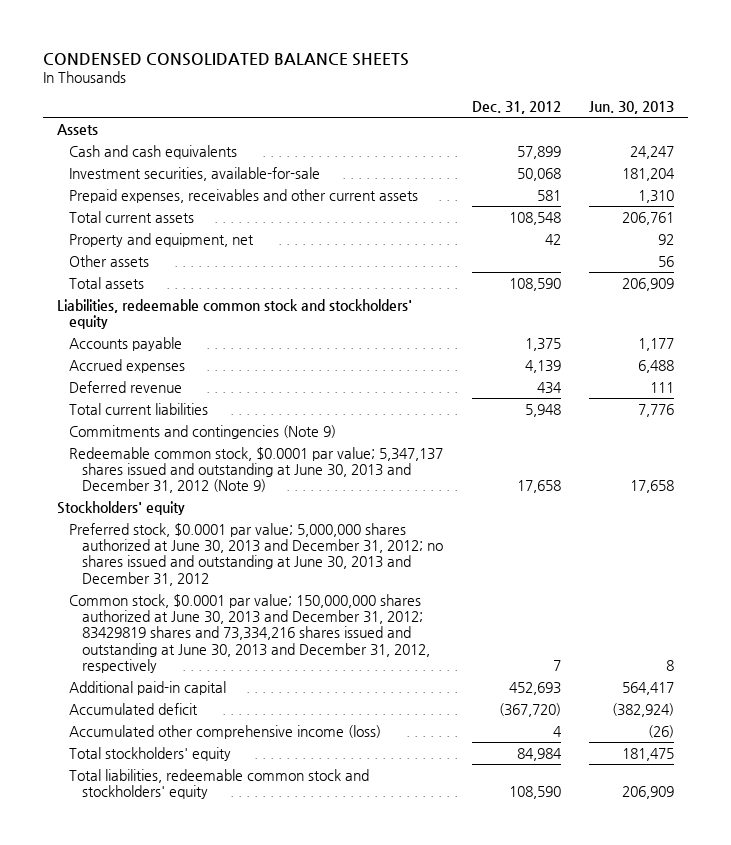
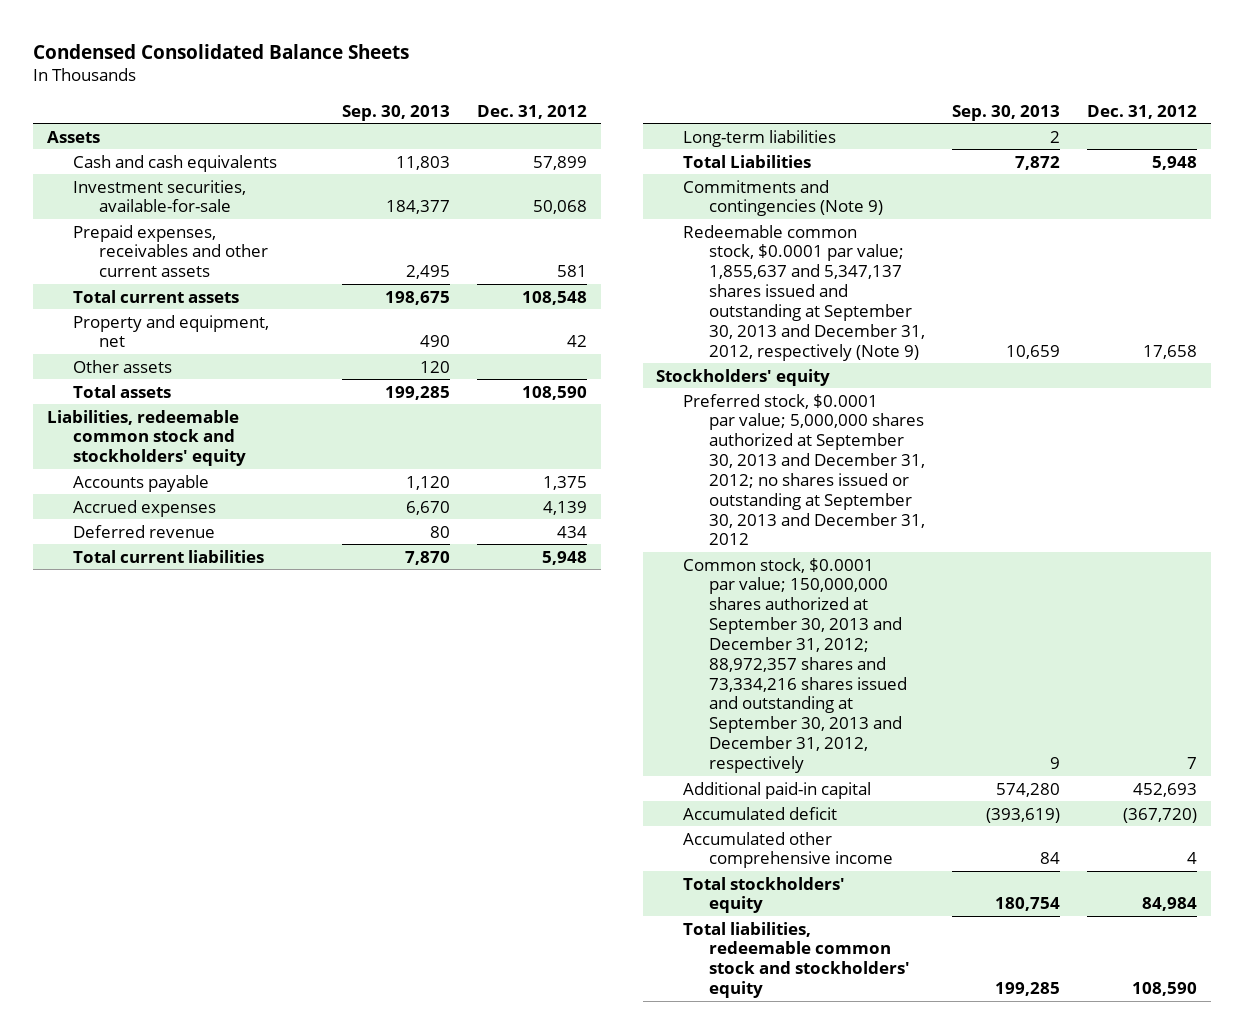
- CONDENSED CONSOLIDATED BALANCE SHEETS
+ Condensed Consolidated Balance Sheets
- | Dec. 31, 2012 | Jun. 30, 2013
+ | Sep. 30, 2013 | Dec. 31, 2012
+ Long-term liabilities | 2 |
+ Total Liabilities | 7,872 | 5,948
- Redeemable common stock, $0.0001 par value; 5,347,137 shares issued and outstanding at June 30, 2013 and December 31, 2012 (Note 9) | 17,658 | 17,658
+ Redeemable common stock, $0.0001 par value; 1,855,637 and 5,347,137 shares issued and outstanding at September 30, 2013 and December 31, 2012, respectively (Note 9) | 10,659 | 17,658
- Preferred stock, $0.0001 par value; 5,000,000 shares authorized at June 30, 2013 and December 31, 2012; no shares issued and outstanding at June 30, 2013 and December 31, 2012
- Common stock, $0.0001 par value; 150,000,000 shares authorized at June 30, 2013 and December 31, 2012; 83429819 shares and 73,334,216 shares issued and outstanding at June 30, 2013 and December 31, 2012, respectively | 7 | 8
+ Preferred stock, $0.0001 par value; 5,000,000 shares authorized at September 30, 2013 and December 31, 2012; no shares issued or outstanding at September 30, 2013 and December 31, 2012
+ Common stock, $0.0001 par value; 150,000,000 shares authorized at September 30, 2013 and December 31, 2012; 88,972,357 shares and 73,334,216 shares issued and outstanding at September 30, 2013 and December 31, 2012, respectively | 9 | 7
- Accumulated other comprehensive income (loss) | 4 | (26)
+ Accumulated other comprehensive income | 84 | 4

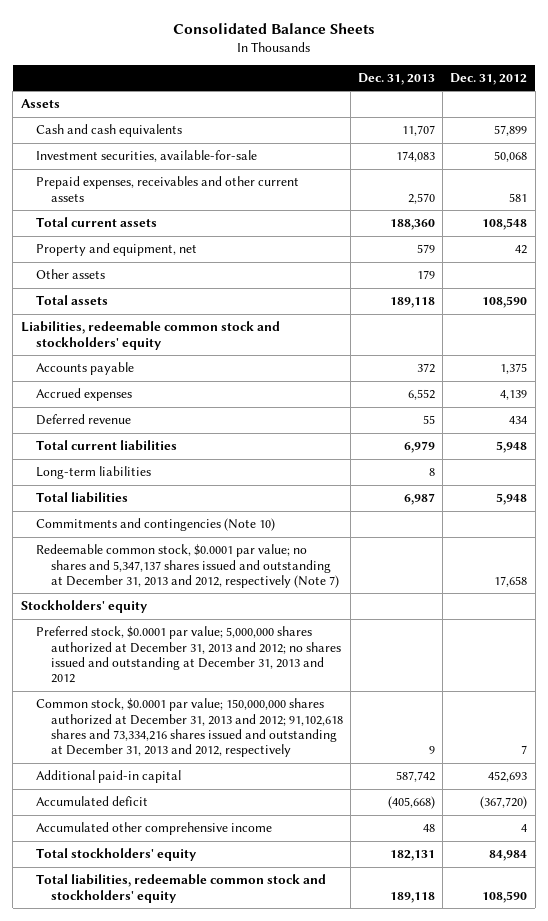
- Condensed Consolidated Balance Sheets
+ Consolidated Balance Sheets
- | Sep. 30, 2013 | Dec. 31, 2012
+ | Dec. 31, 2013 | Dec. 31, 2012
- Total Liabilities | 7,872 | 5,948
- Commitments and contingencies (Note 9)
- Redeemable common stock, $0.0001 par value; 1,855,637 and 5,347,137 shares issued and outstanding at September 30, 2013 and December 31, 2012, respectively (Note 9) | 10,659 | 17,658
+ Total liabilities | 6,987 | 5,948
+ Commitments and contingencies (Note 10)
+ Redeemable common stock, $0.0001 par value; no shares and 5,347,137 shares issued and outstanding at December 31, 2013 and 2012, respectively (Note 7) | | 17,658
- Preferred stock, $0.0001 par value; 5,000,000 shares authorized at September 30, 2013 and December 31, 2012; no shares issued or outstanding at September 30, 2013 and December 31, 2012
- Common stock, $0.0001 par value; 150,000,000 shares authorized at September 30, 2013 and December 31, 2012; 88,972,357 shares and 73,334,216 shares issued and outstanding at September 30, 2013 and December 31, 2012, respectively | 9 | 7
+ Preferred stock, $0.0001 par value; 5,000,000 shares authorized at December 31, 2013 and 2012; no shares issued and outstanding at December 31, 2013 and 2012
+ Common stock, $0.0001 par value; 150,000,000 shares authorized at December 31, 2013 and 2012; 91,102,618 shares and 73,334,216 shares issued and outstanding at December 31, 2013 and 2012, respectively | 9 | 7

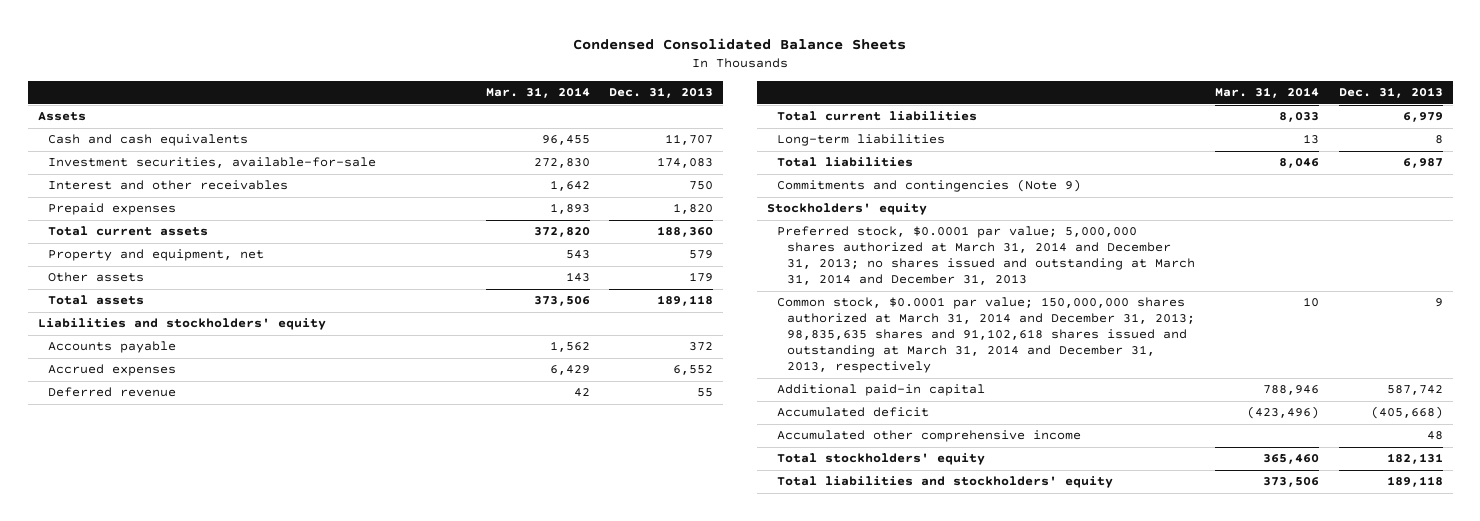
- Consolidated Balance Sheets
+ Condensed Consolidated Balance Sheets
- | Dec. 31, 2013 | Dec. 31, 2012
+ | Mar. 31, 2014 | Dec. 31, 2013
- Prepaid expenses, receivables and other current assets | 2,570 | 581
+ Interest and other receivables | 1,642 | 750
+ Prepaid expenses | 1,893 | 1,820
- Liabilities, redeemable common stock and stockholders' equity
+ Liabilities and stockholders' equity
- Commitments and contingencies (Note 10)
- Redeemable common stock, $0.0001 par value; no shares and 5,347,137 shares issued and outstanding at December 31, 2013 and 2012, respectively (Note 7) | | 17,658
+ Commitments and contingencies (Note 9)
- Preferred stock, $0.0001 par value; 5,000,000 shares authorized at December 31, 2013 and 2012; no shares issued and outstanding at December 31, 2013 and 2012
- Common stock, $0.0001 par value; 150,000,000 shares authorized at December 31, 2013 and 2012; 91,102,618 shares and 73,334,216 shares issued and outstanding at December 31, 2013 and 2012, respectively | 9 | 7
+ Preferred stock, $0.0001 par value; 5,000,000 shares authorized at March 31, 2014 and December 31, 2013; no shares issued and outstanding at March 31, 2014 and December 31, 2013
+ Common stock, $0.0001 par value; 150,000,000 shares authorized at March 31, 2014 and December 31, 2013; 98,835,635 shares and 91,102,618 shares issued and outstanding at March 31, 2014 and December 31, 2013, respectively | 10 | 9
- Total liabilities, redeemable common stock and stockholders' equity | 189,118 | 108,590
+ Total liabilities and stockholders' equity | 373,506 | 189,118

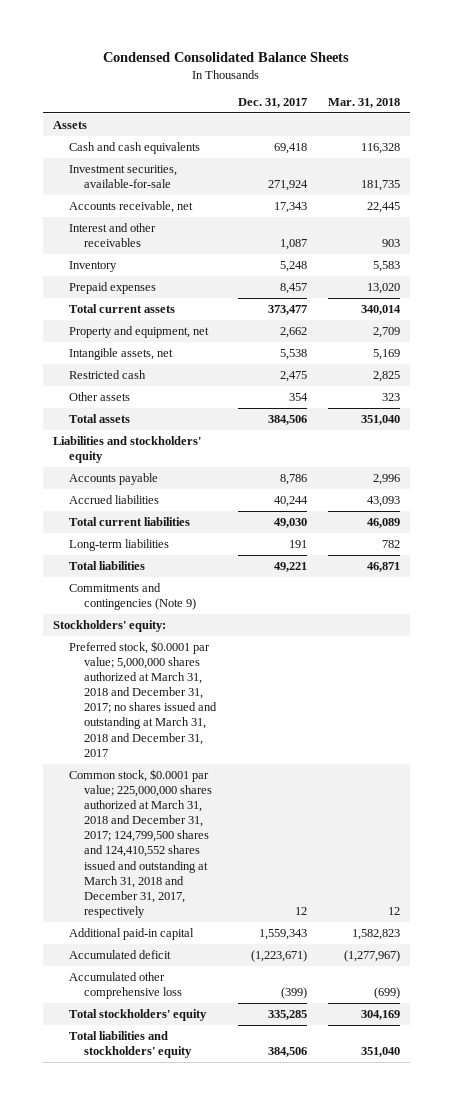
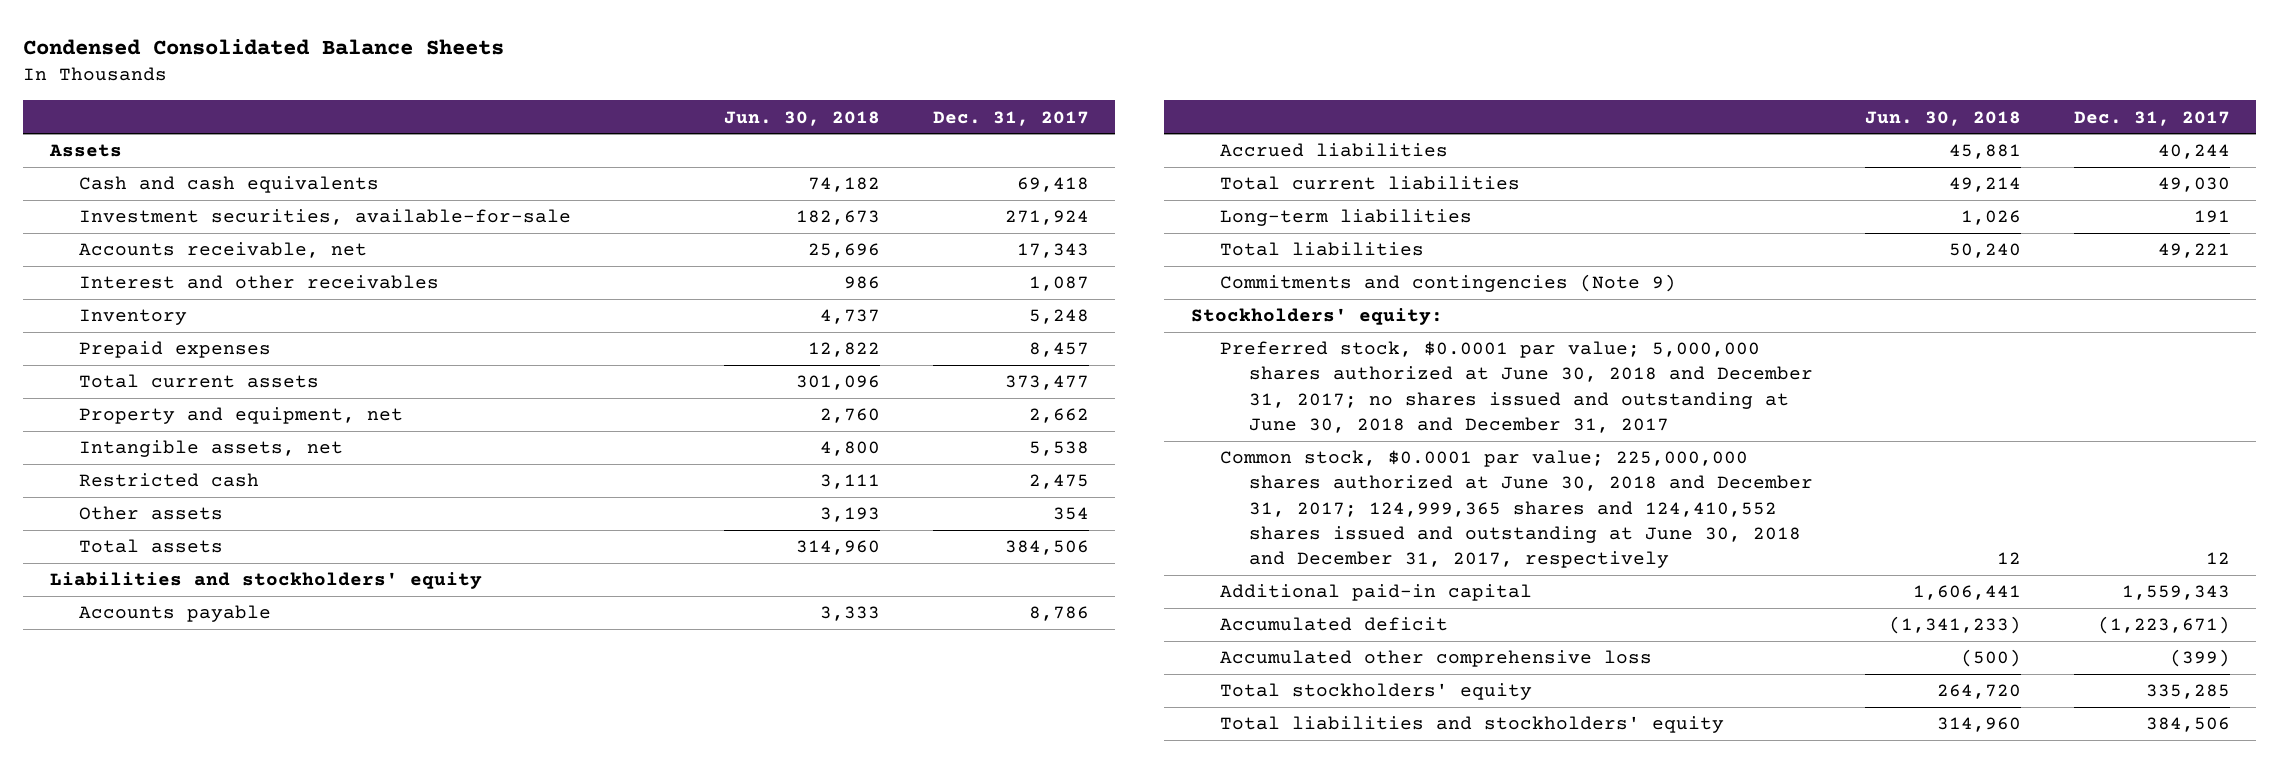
- | Dec. 31, 2017 | Mar. 31, 2018
+ | Jun. 30, 2018 | Dec. 31, 2017
- Preferred stock, $0.0001 par value; 5,000,000 shares authorized at March 31, 2018 and December 31, 2017; no shares issued and outstanding at March 31, 2018 and December 31, 2017
- Common stock, $0.0001 par value; 225,000,000 shares authorized at March 31, 2018 and December 31, 2017; 124,799,500 shares and 124,410,552 shares issued and outstanding at March 31, 2018 and December 31, 2017, respectively | 12 | 12
+ Preferred stock, $0.0001 par value; 5,000,000 shares authorized at June 30, 2018 and December 31, 2017; no shares issued and outstanding at June 30, 2018 and December 31, 2017
+ Common stock, $0.0001 par value; 225,000,000 shares authorized at June 30, 2018 and December 31, 2017; 124,999,365 shares and 124,410,552 shares issued and outstanding at June 30, 2018 and December 31, 2017, respectively | 12 | 12

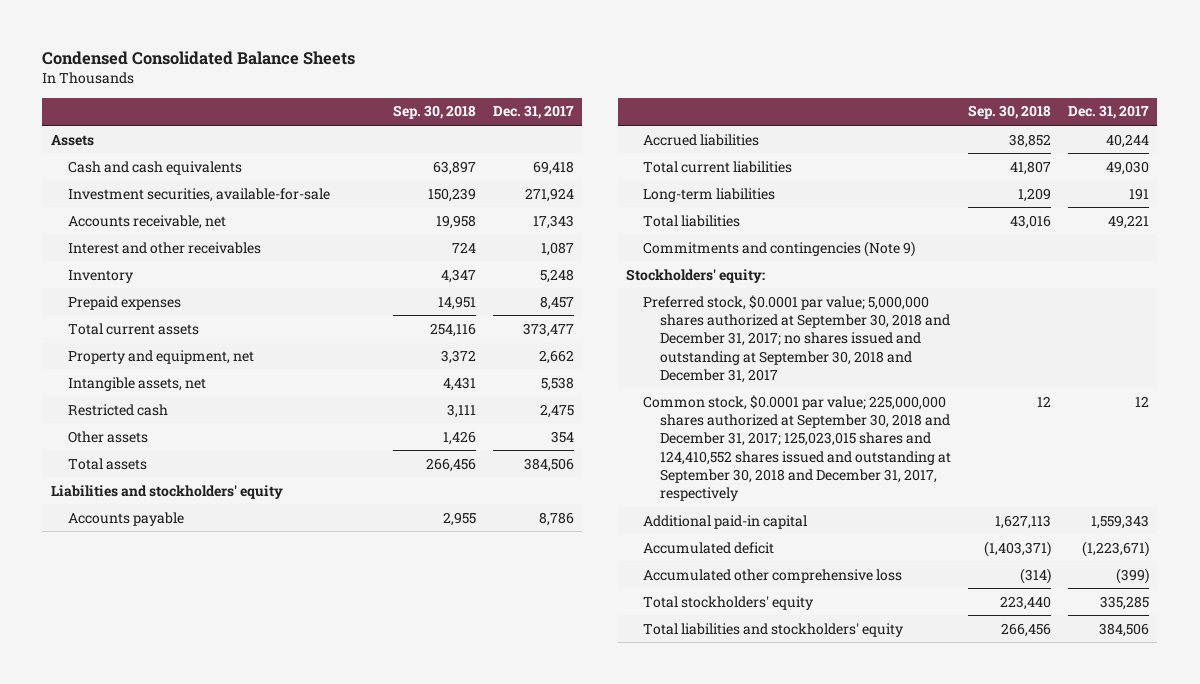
- | Jun. 30, 2018 | Dec. 31, 2017
+ | Sep. 30, 2018 | Dec. 31, 2017
- Preferred stock, $0.0001 par value; 5,000,000 shares authorized at June 30, 2018 and December 31, 2017; no shares issued and outstanding at June 30, 2018 and December 31, 2017
- Common stock, $0.0001 par value; 225,000,000 shares authorized at June 30, 2018 and December 31, 2017; 124,999,365 shares and 124,410,552 shares issued and outstanding at June 30, 2018 and December 31, 2017, respectively | 12 | 12
+ Preferred stock, $0.0001 par value; 5,000,000 shares authorized at September 30, 2018 and December 31, 2017; no shares issued and outstanding at September 30, 2018 and December 31, 2017
+ Common stock, $0.0001 par value; 225,000,000 shares authorized at September 30, 2018 and December 31, 2017; 125,023,015 shares and 124,410,552 shares issued and outstanding at September 30, 2018 and December 31, 2017, respectively | 12 | 12

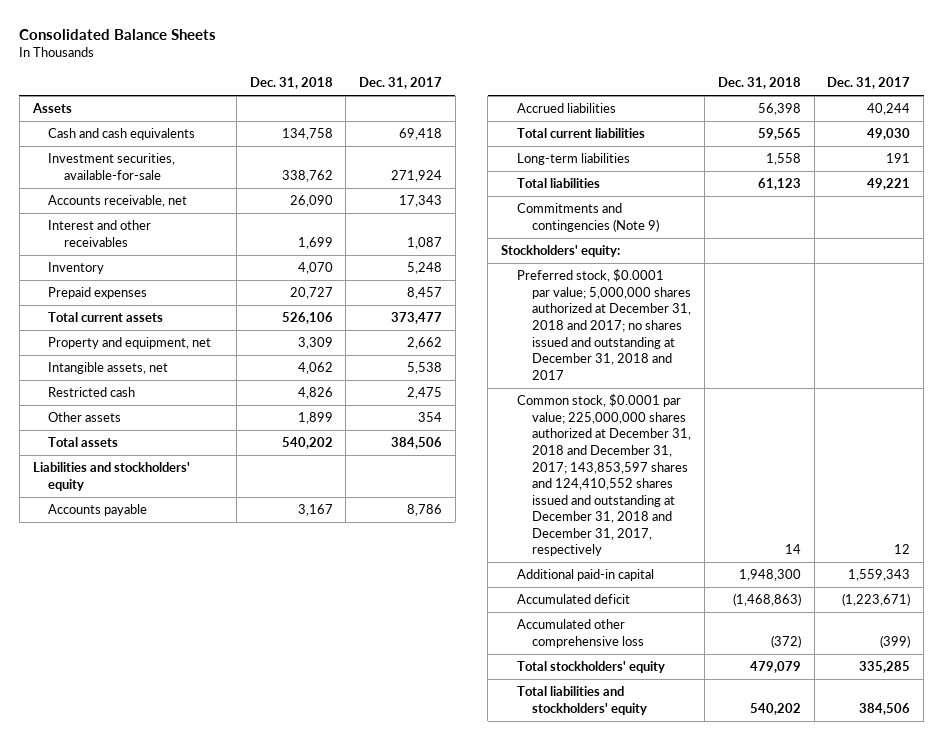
- Condensed Consolidated Balance Sheets
+ Consolidated Balance Sheets
- | Sep. 30, 2018 | Dec. 31, 2017
+ | Dec. 31, 2018 | Dec. 31, 2017
- Preferred stock, $0.0001 par value; 5,000,000 shares authorized at September 30, 2018 and December 31, 2017; no shares issued and outstanding at September 30, 2018 and December 31, 2017
- Common stock, $0.0001 par value; 225,000,000 shares authorized at September 30, 2018 and December 31, 2017; 125,023,015 shares and 124,410,552 shares issued and outstanding at September 30, 2018 and December 31, 2017, respectively | 12 | 12
+ Preferred stock, $0.0001 par value; 5,000,000 shares authorized at December 31, 2018 and 2017; no shares issued and outstanding at December 31, 2018 and 2017
+ Common stock, $0.0001 par value; 225,000,000 shares authorized at December 31, 2018 and December 31, 2017; 143,853,597 shares and 124,410,552 shares issued and outstanding at December 31, 2018 and December 31, 2017, respectively | 14 | 12

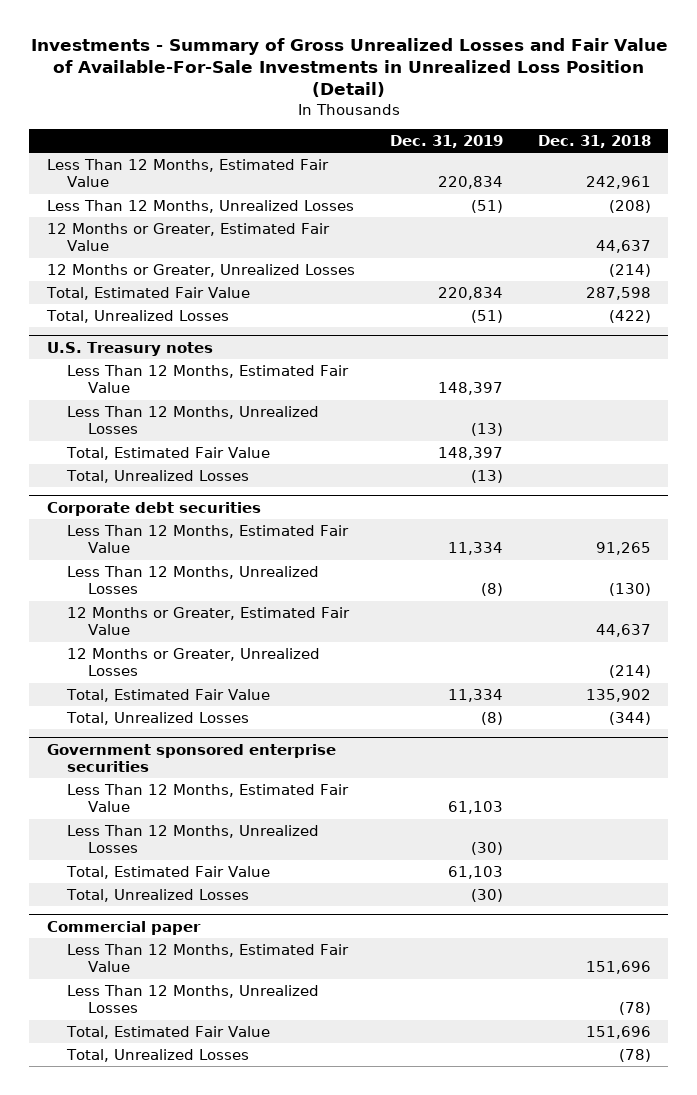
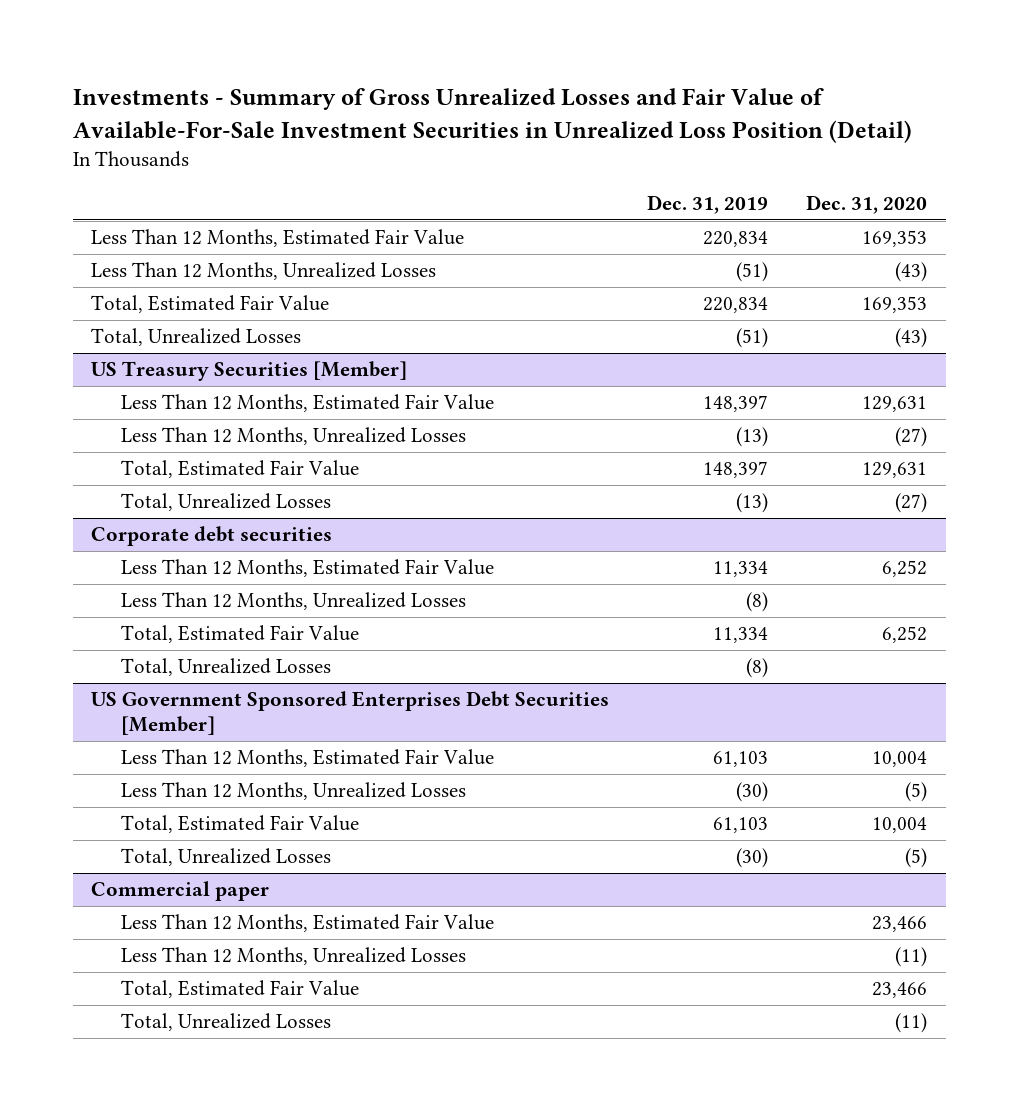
- Investments - Summary of Gross Unrealized Losses and Fair Value of Available-For-Sale Investments in Unrealized Loss Position (Detail)
+ Investments - Summary of Gross Unrealized Losses and Fair Value of Available-For-Sale Investment Securities in Unrealized Loss Position (Detail)
- | Dec. 31, 2019 | Dec. 31, 2018
+ | Dec. 31, 2019 | Dec. 31, 2020
- 12 Months or Greater, Estimated Fair Value | | 44,637
- 12 Months or Greater, Unrealized Losses | | (214)
- U.S. Treasury notes
+ US Treasury Securities [Member]
@ Corporate debt securities
- 12 Months or Greater, Estimated Fair Value | | 44,637
- 12 Months or Greater, Unrealized Losses | | (214)
- Government sponsored enterprise securities
+ US Government Sponsored Enterprises Debt Securities [Member]

